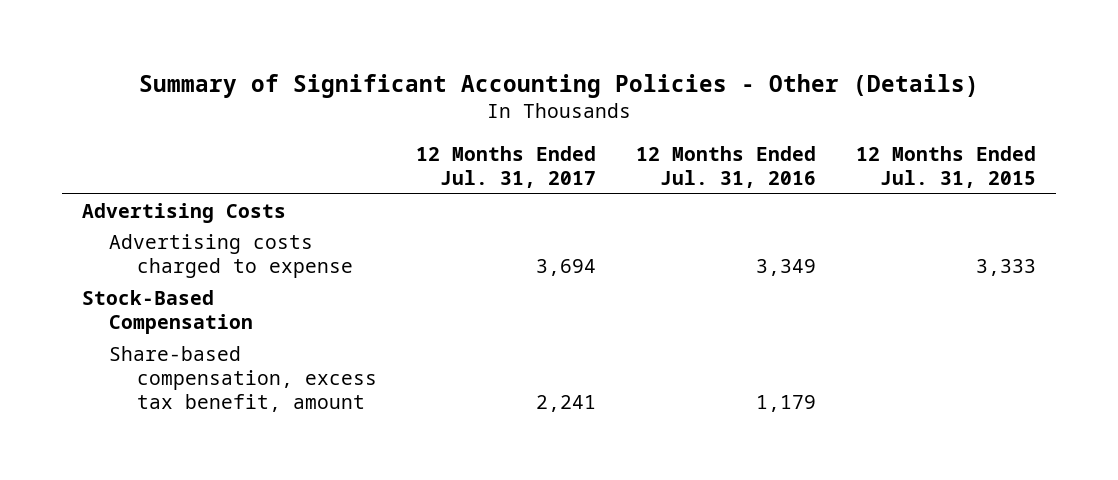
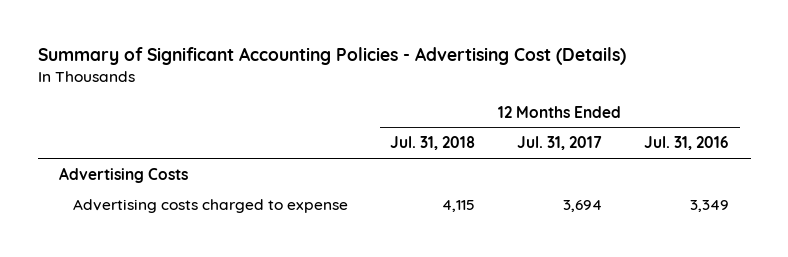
- Summary of Significant Accounting Policies - Other (Details)
+ Summary of Significant Accounting Policies - Advertising Cost (Details)
- | 12 Months Ended Jul. 31, 2017 | 12 Months Ended Jul. 31, 2016 | 12 Months Ended Jul. 31, 2015
+ | 12 Months Ended Jul. 31, 2018 | 12 Months Ended Jul. 31, 2017 | 12 Months Ended Jul. 31, 2016
- Stock-Based Compensation
- Share-based compensation, excess tax benefit, amount | 2,241 | 1,179 |

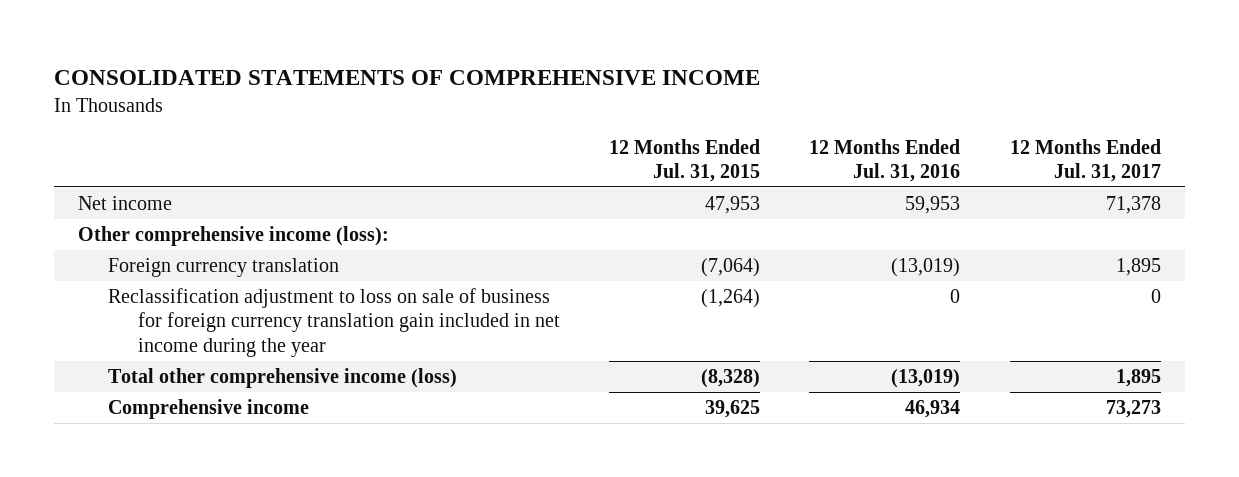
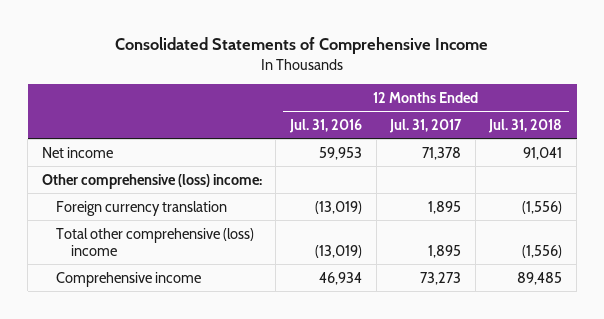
- CONSOLIDATED STATEMENTS OF COMPREHENSIVE INCOME
+ Consolidated Statements of Comprehensive Income
- | 12 Months Ended Jul. 31, 2015 | 12 Months Ended Jul. 31, 2016 | 12 Months Ended Jul. 31, 2017
+ | 12 Months Ended Jul. 31, 2016 | 12 Months Ended Jul. 31, 2017 | 12 Months Ended Jul. 31, 2018
- Other comprehensive income (loss):
+ Other comprehensive (loss) income:
- Reclassification adjustment to loss on sale of business for foreign currency translation gain included in net income during the year | (1,264) | 0 | 0
- Total other comprehensive income (loss) | (8,328) | (13,019) | 1,895
+ Total other comprehensive (loss) income | (13,019) | 1,895 | (1,556)

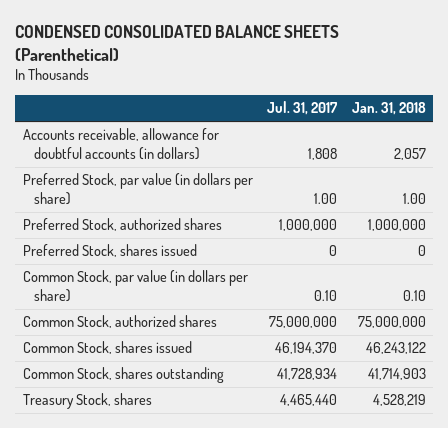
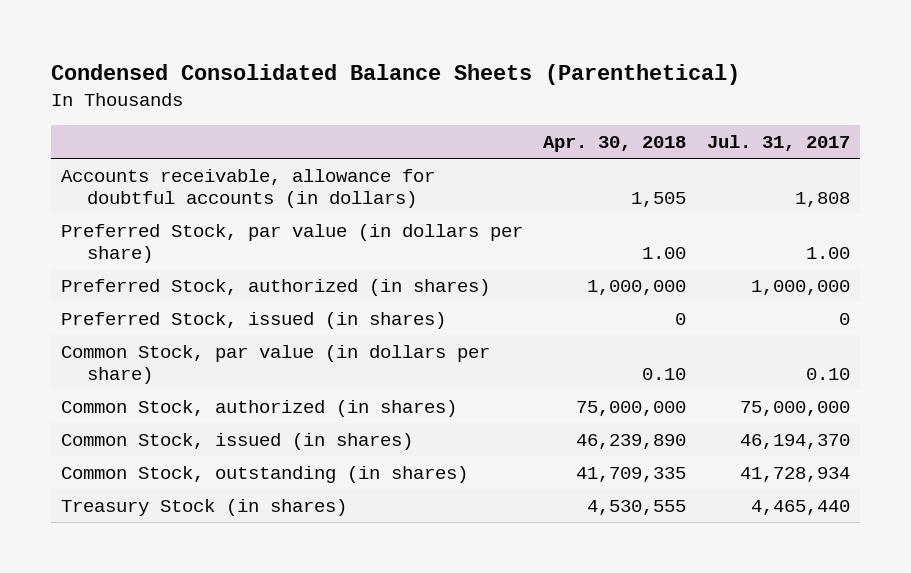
- CONDENSED CONSOLIDATED BALANCE SHEETS (Parenthetical)
+ Condensed Consolidated Balance Sheets (Parenthetical)
- | Jul. 31, 2017 | Jan. 31, 2018
+ | Apr. 30, 2018 | Jul. 31, 2017
- Preferred Stock, authorized shares | 1,000,000 | 1,000,000
- Preferred Stock, shares issued | 0 | 0
+ Preferred Stock, authorized (in shares) | 1,000,000 | 1,000,000
+ Preferred Stock, issued (in shares) | 0 | 0
- Common Stock, authorized shares | 75,000,000 | 75,000,000
- Common Stock, shares issued | 46,194,370 | 46,243,122
- Common Stock, shares outstanding | 41,728,934 | 41,714,903
- Treasury Stock, shares | 4,465,440 | 4,528,219
+ Common Stock, authorized (in shares) | 75,000,000 | 75,000,000
+ Common Stock, issued (in shares) | 46,239,890 | 46,194,370
+ Common Stock, outstanding (in shares) | 41,709,335 | 41,728,934
+ Treasury Stock (in shares) | 4,530,555 | 4,465,440

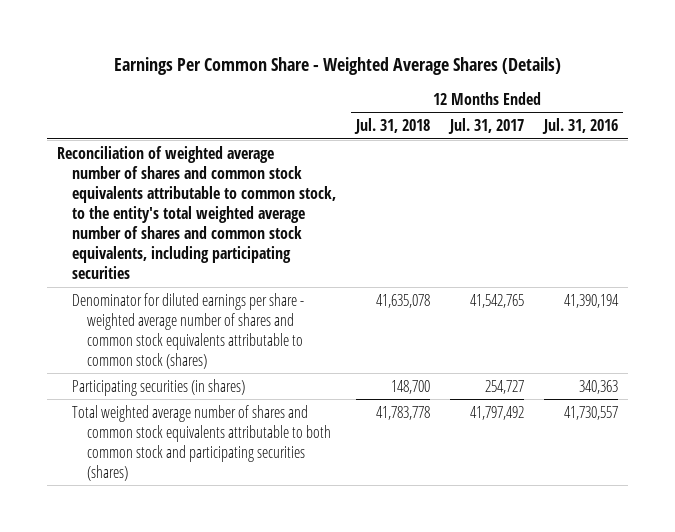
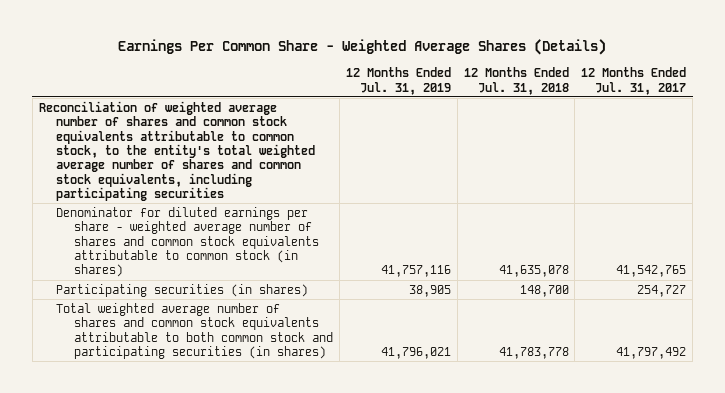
- | 12 Months Ended Jul. 31, 2018 | 12 Months Ended Jul. 31, 2017 | 12 Months Ended Jul. 31, 2016
+ | 12 Months Ended Jul. 31, 2019 | 12 Months Ended Jul. 31, 2018 | 12 Months Ended Jul. 31, 2017
- Denominator for diluted earnings per share - weighted average number of shares and common stock equivalents attributable to common stock (shares) | 41,635,078 | 41,542,765 | 41,390,194
+ Denominator for diluted earnings per share - weighted average number of shares and common stock equivalents attributable to common stock (in shares) | 41,757,116 | 41,635,078 | 41,542,765
- Total weighted average number of shares and common stock equivalents attributable to both common stock and participating securities (shares) | 41,783,778 | 41,797,492 | 41,730,557
+ Total weighted average number of shares and common stock equivalents attributable to both common stock and participating securities (in shares) | 41,796,021 | 41,783,778 | 41,797,492

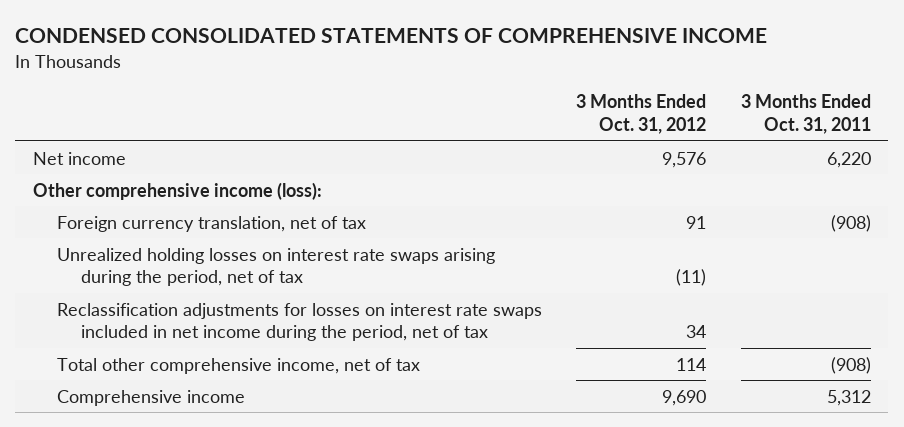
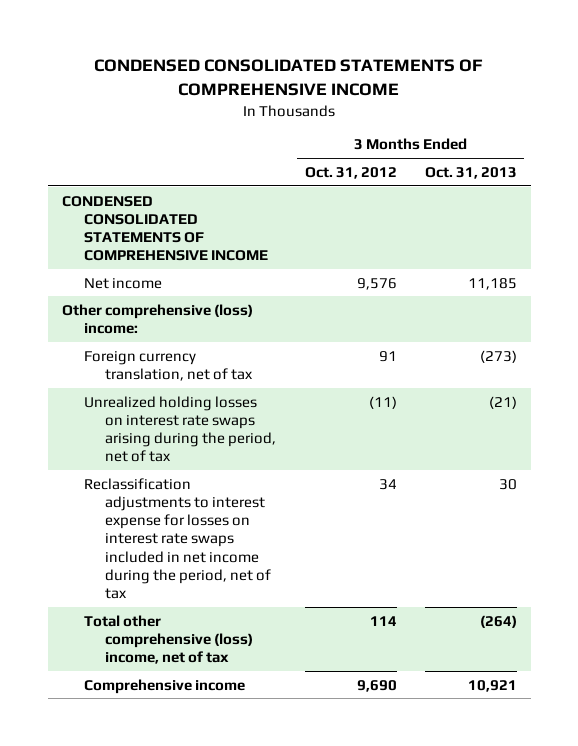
- | 3 Months Ended Oct. 31, 2012 | 3 Months Ended Oct. 31, 2011
+ | 3 Months Ended Oct. 31, 2012 | 3 Months Ended Oct. 31, 2013
+ CONDENSED CONSOLIDATED STATEMENTS OF COMPREHENSIVE INCOME
- Other comprehensive income (loss):
+ Other comprehensive (loss) income:
- Reclassification adjustments for losses on interest rate swaps included in net income during the period, net of tax | 34 |
- Total other comprehensive income, net of tax | 114 | (908)
+ Reclassification adjustments to interest expense for losses on interest rate swaps included in net income during the period, net of tax | 34 | 30
+ Total other comprehensive (loss) income, net of tax | 114 | (264)

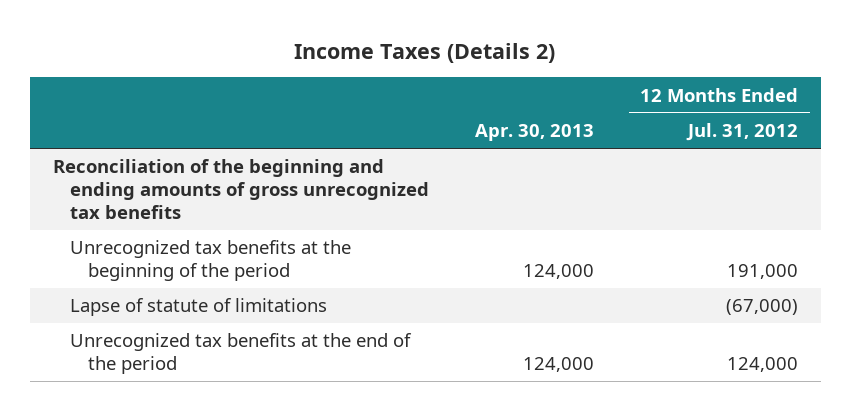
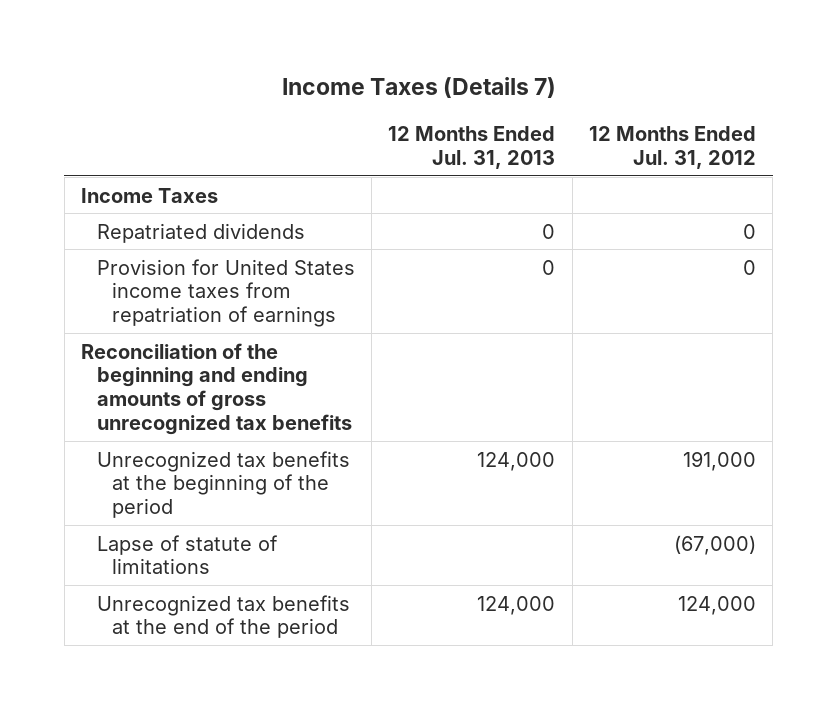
- Income Taxes (Details 2)
+ Income Taxes (Details 7)
- | Apr. 30, 2013 | 12 Months Ended Jul. 31, 2012
+ | 12 Months Ended Jul. 31, 2013 | 12 Months Ended Jul. 31, 2012
+ Income Taxes
+ Repatriated dividends | 0 | 0
+ Provision for United States income taxes from repatriation of earnings | 0 | 0

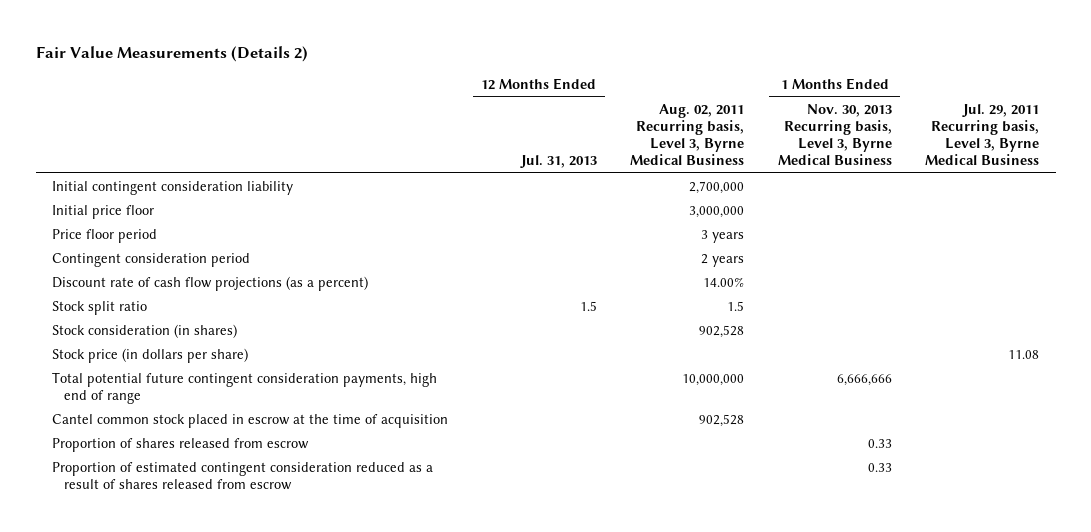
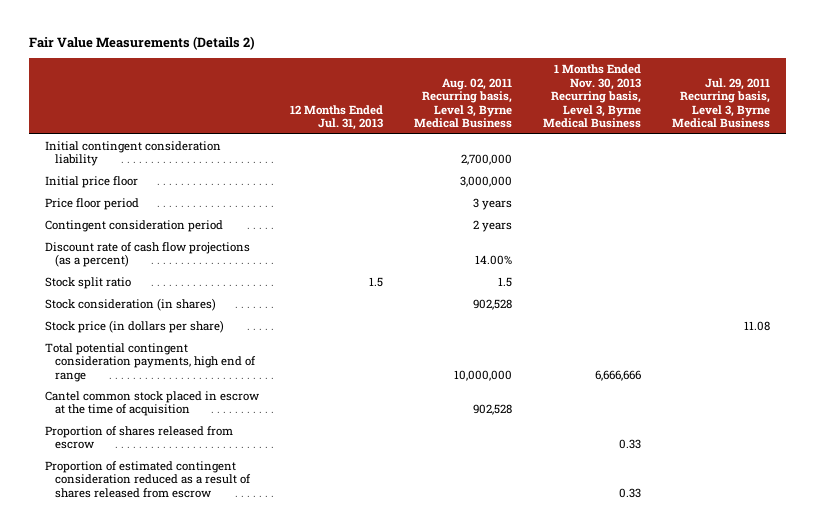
- Total potential future contingent consideration payments, high end of range | | 10,000,000 | 6,666,666 |
+ Total potential contingent consideration payments, high end of range | | 10,000,000 | 6,666,666 |

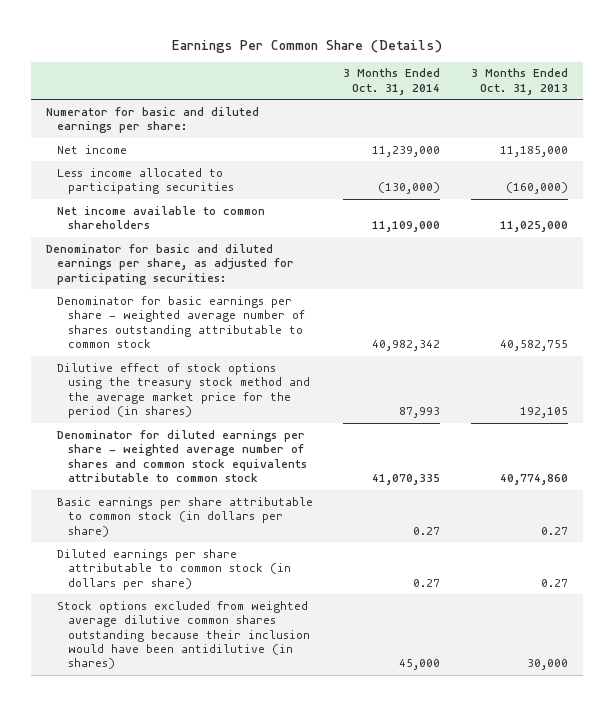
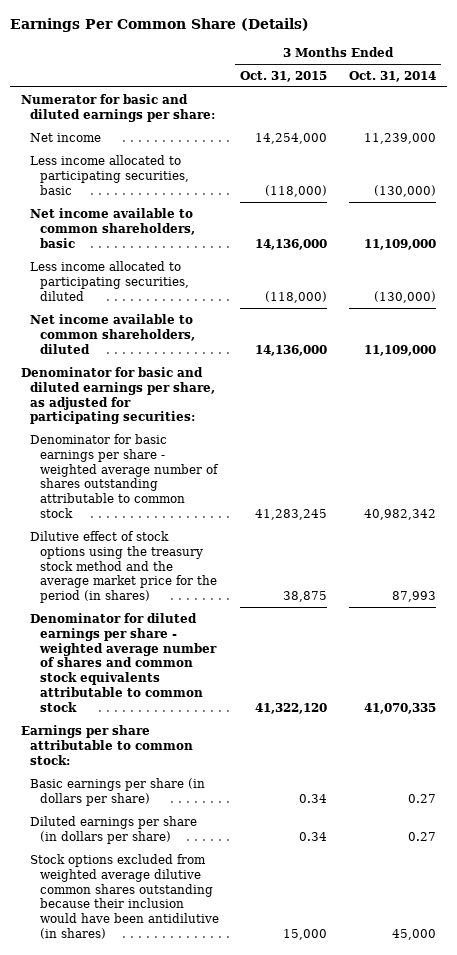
- | 3 Months Ended Oct. 31, 2014 | 3 Months Ended Oct. 31, 2013
+ | 3 Months Ended Oct. 31, 2015 | 3 Months Ended Oct. 31, 2014
- Less income allocated to participating securities | (130,000) | (160,000)
- Net income available to common shareholders | 11,109,000 | 11,025,000
+ Less income allocated to participating securities, basic | (118,000) | (130,000)
+ Net income available to common shareholders, basic | 14,136,000 | 11,109,000
+ Less income allocated to participating securities, diluted | (118,000) | (130,000)
+ Net income available to common shareholders, diluted | 14,136,000 | 11,109,000
- Basic earnings per share attributable to common stock (in dollars per share) | 0.27 | 0.27
- Diluted earnings per share attributable to common stock (in dollars per share) | 0.27 | 0.27
+ Earnings per share attributable to common stock:
+ Basic earnings per share (in dollars per share) | 0.34 | 0.27
+ Diluted earnings per share (in dollars per share) | 0.34 | 0.27

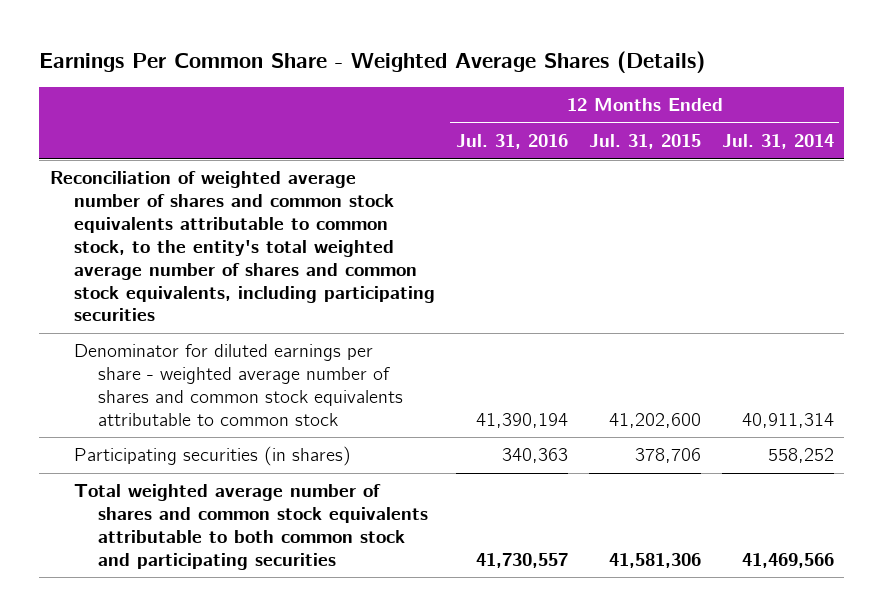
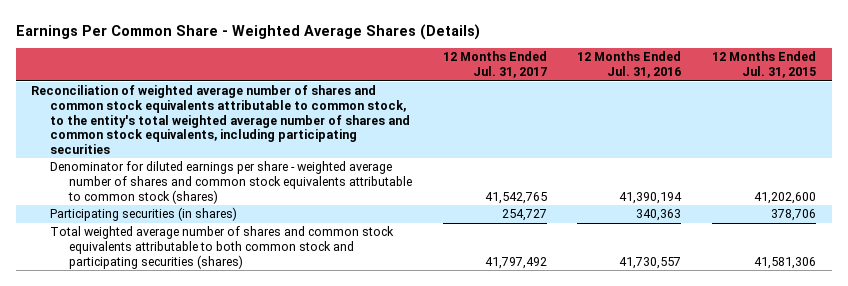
- | 12 Months Ended Jul. 31, 2016 | 12 Months Ended Jul. 31, 2015 | 12 Months Ended Jul. 31, 2014
+ | 12 Months Ended Jul. 31, 2017 | 12 Months Ended Jul. 31, 2016 | 12 Months Ended Jul. 31, 2015
- Denominator for diluted earnings per share - weighted average number of shares and common stock equivalents attributable to common stock | 41,390,194 | 41,202,600 | 40,911,314
+ Denominator for diluted earnings per share - weighted average number of shares and common stock equivalents attributable to common stock (shares) | 41,542,765 | 41,390,194 | 41,202,600
- Total weighted average number of shares and common stock equivalents attributable to both common stock and participating securities | 41,730,557 | 41,581,306 | 41,469,566
+ Total weighted average number of shares and common stock equivalents attributable to both common stock and participating securities (shares) | 41,797,492 | 41,730,557 | 41,581,306

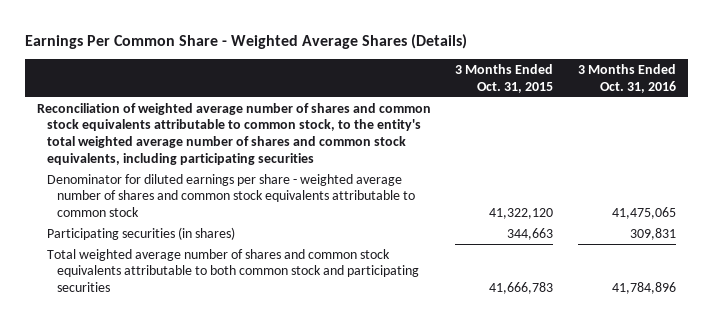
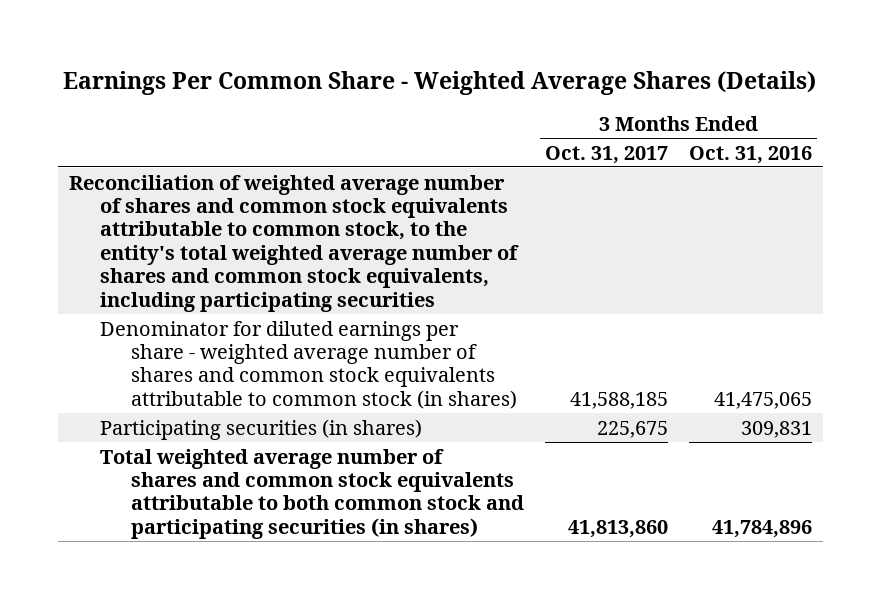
- | 3 Months Ended Oct. 31, 2015 | 3 Months Ended Oct. 31, 2016
+ | 3 Months Ended Oct. 31, 2017 | 3 Months Ended Oct. 31, 2016
- Denominator for diluted earnings per share - weighted average number of shares and common stock equivalents attributable to common stock | 41,322,120 | 41,475,065
+ Denominator for diluted earnings per share - weighted average number of shares and common stock equivalents attributable to common stock (in shares) | 41,588,185 | 41,475,065
- Total weighted average number of shares and common stock equivalents attributable to both common stock and participating securities | 41,666,783 | 41,784,896
+ Total weighted average number of shares and common stock equivalents attributable to both common stock and participating securities (in shares) | 41,813,860 | 41,784,896

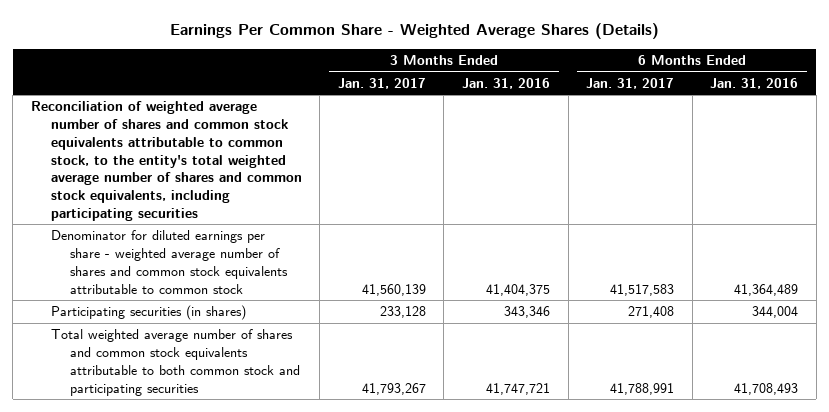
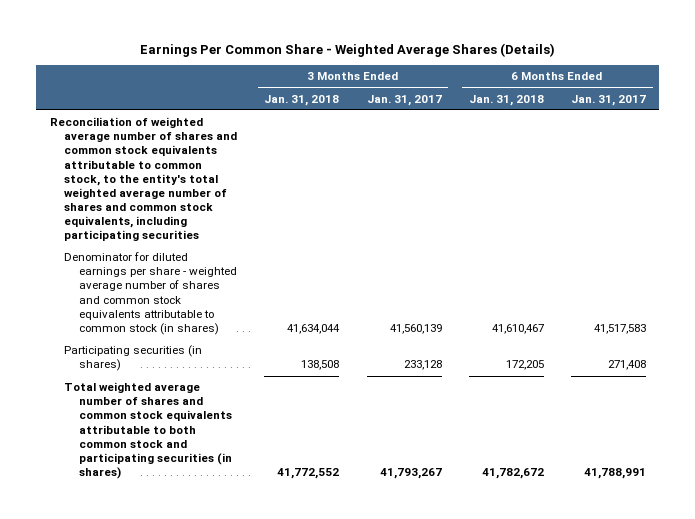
- | 3 Months Ended Jan. 31, 2017 | 3 Months Ended Jan. 31, 2016 | 6 Months Ended Jan. 31, 2017 | 6 Months Ended Jan. 31, 2016
+ | 3 Months Ended Jan. 31, 2018 | 3 Months Ended Jan. 31, 2017 | 6 Months Ended Jan. 31, 2018 | 6 Months Ended Jan. 31, 2017
- Denominator for diluted earnings per share - weighted average number of shares and common stock equivalents attributable to common stock | 41,560,139 | 41,404,375 | 41,517,583 | 41,364,489
+ Denominator for diluted earnings per share - weighted average number of shares and common stock equivalents attributable to common stock (in shares) | 41,634,044 | 41,560,139 | 41,610,467 | 41,517,583
- Total weighted average number of shares and common stock equivalents attributable to both common stock and participating securities | 41,793,267 | 41,747,721 | 41,788,991 | 41,708,493
+ Total weighted average number of shares and common stock equivalents attributable to both common stock and participating securities (in shares) | 41,772,552 | 41,793,267 | 41,782,672 | 41,788,991

